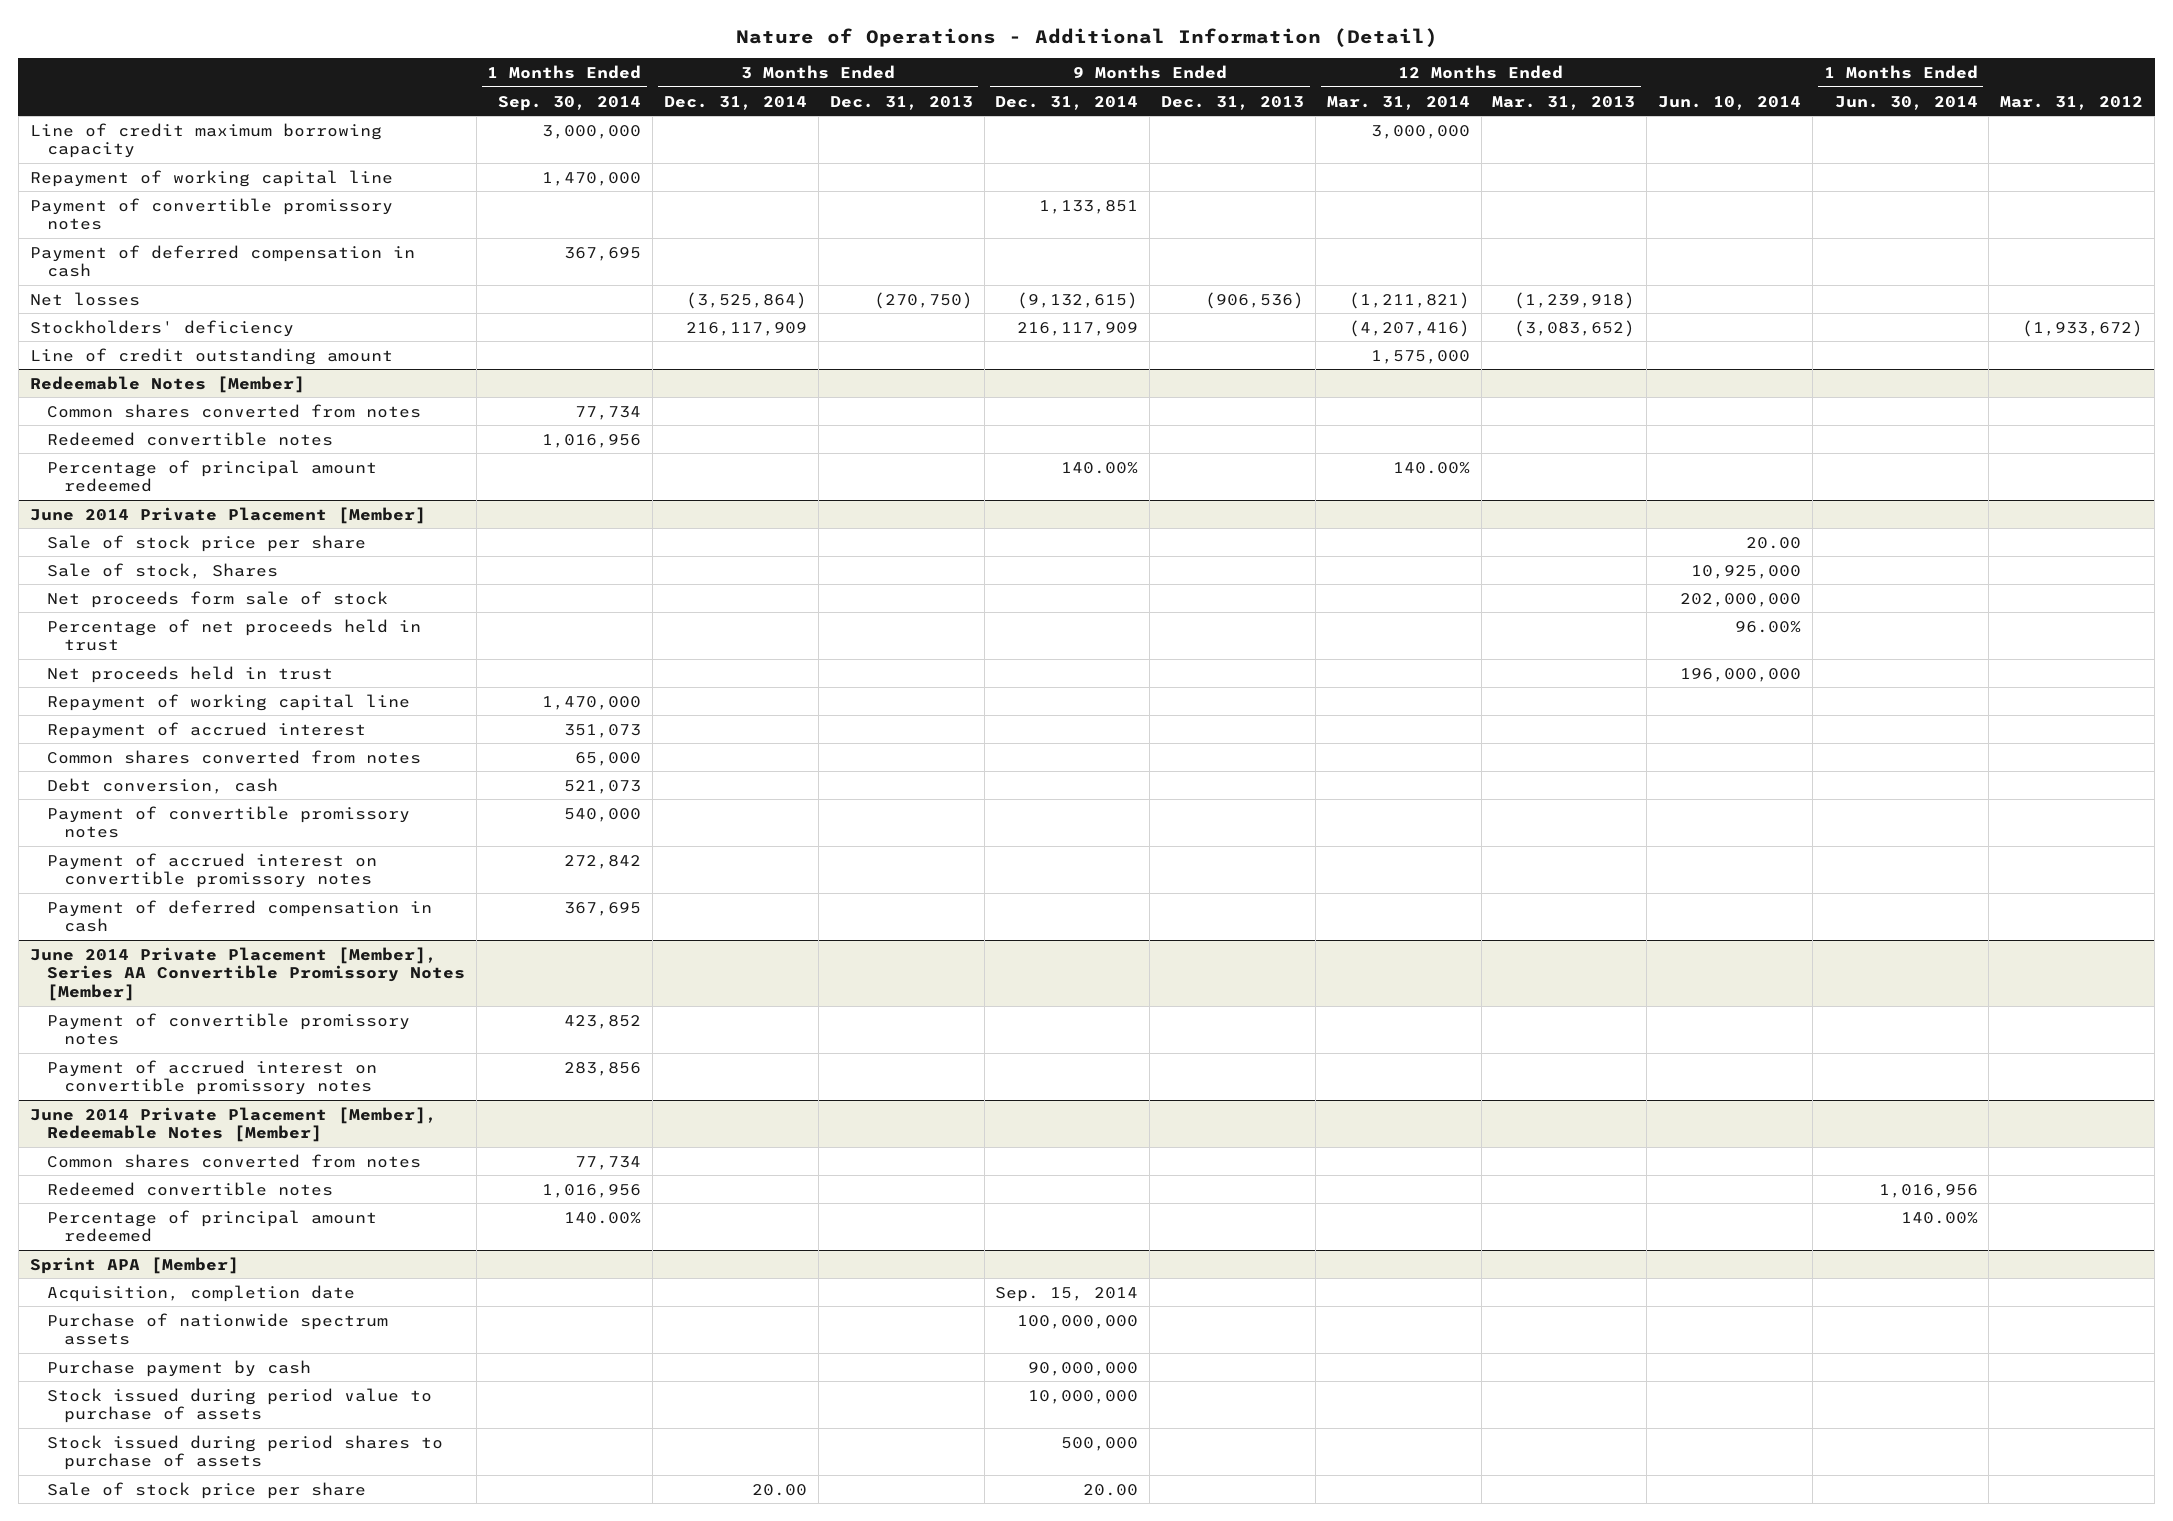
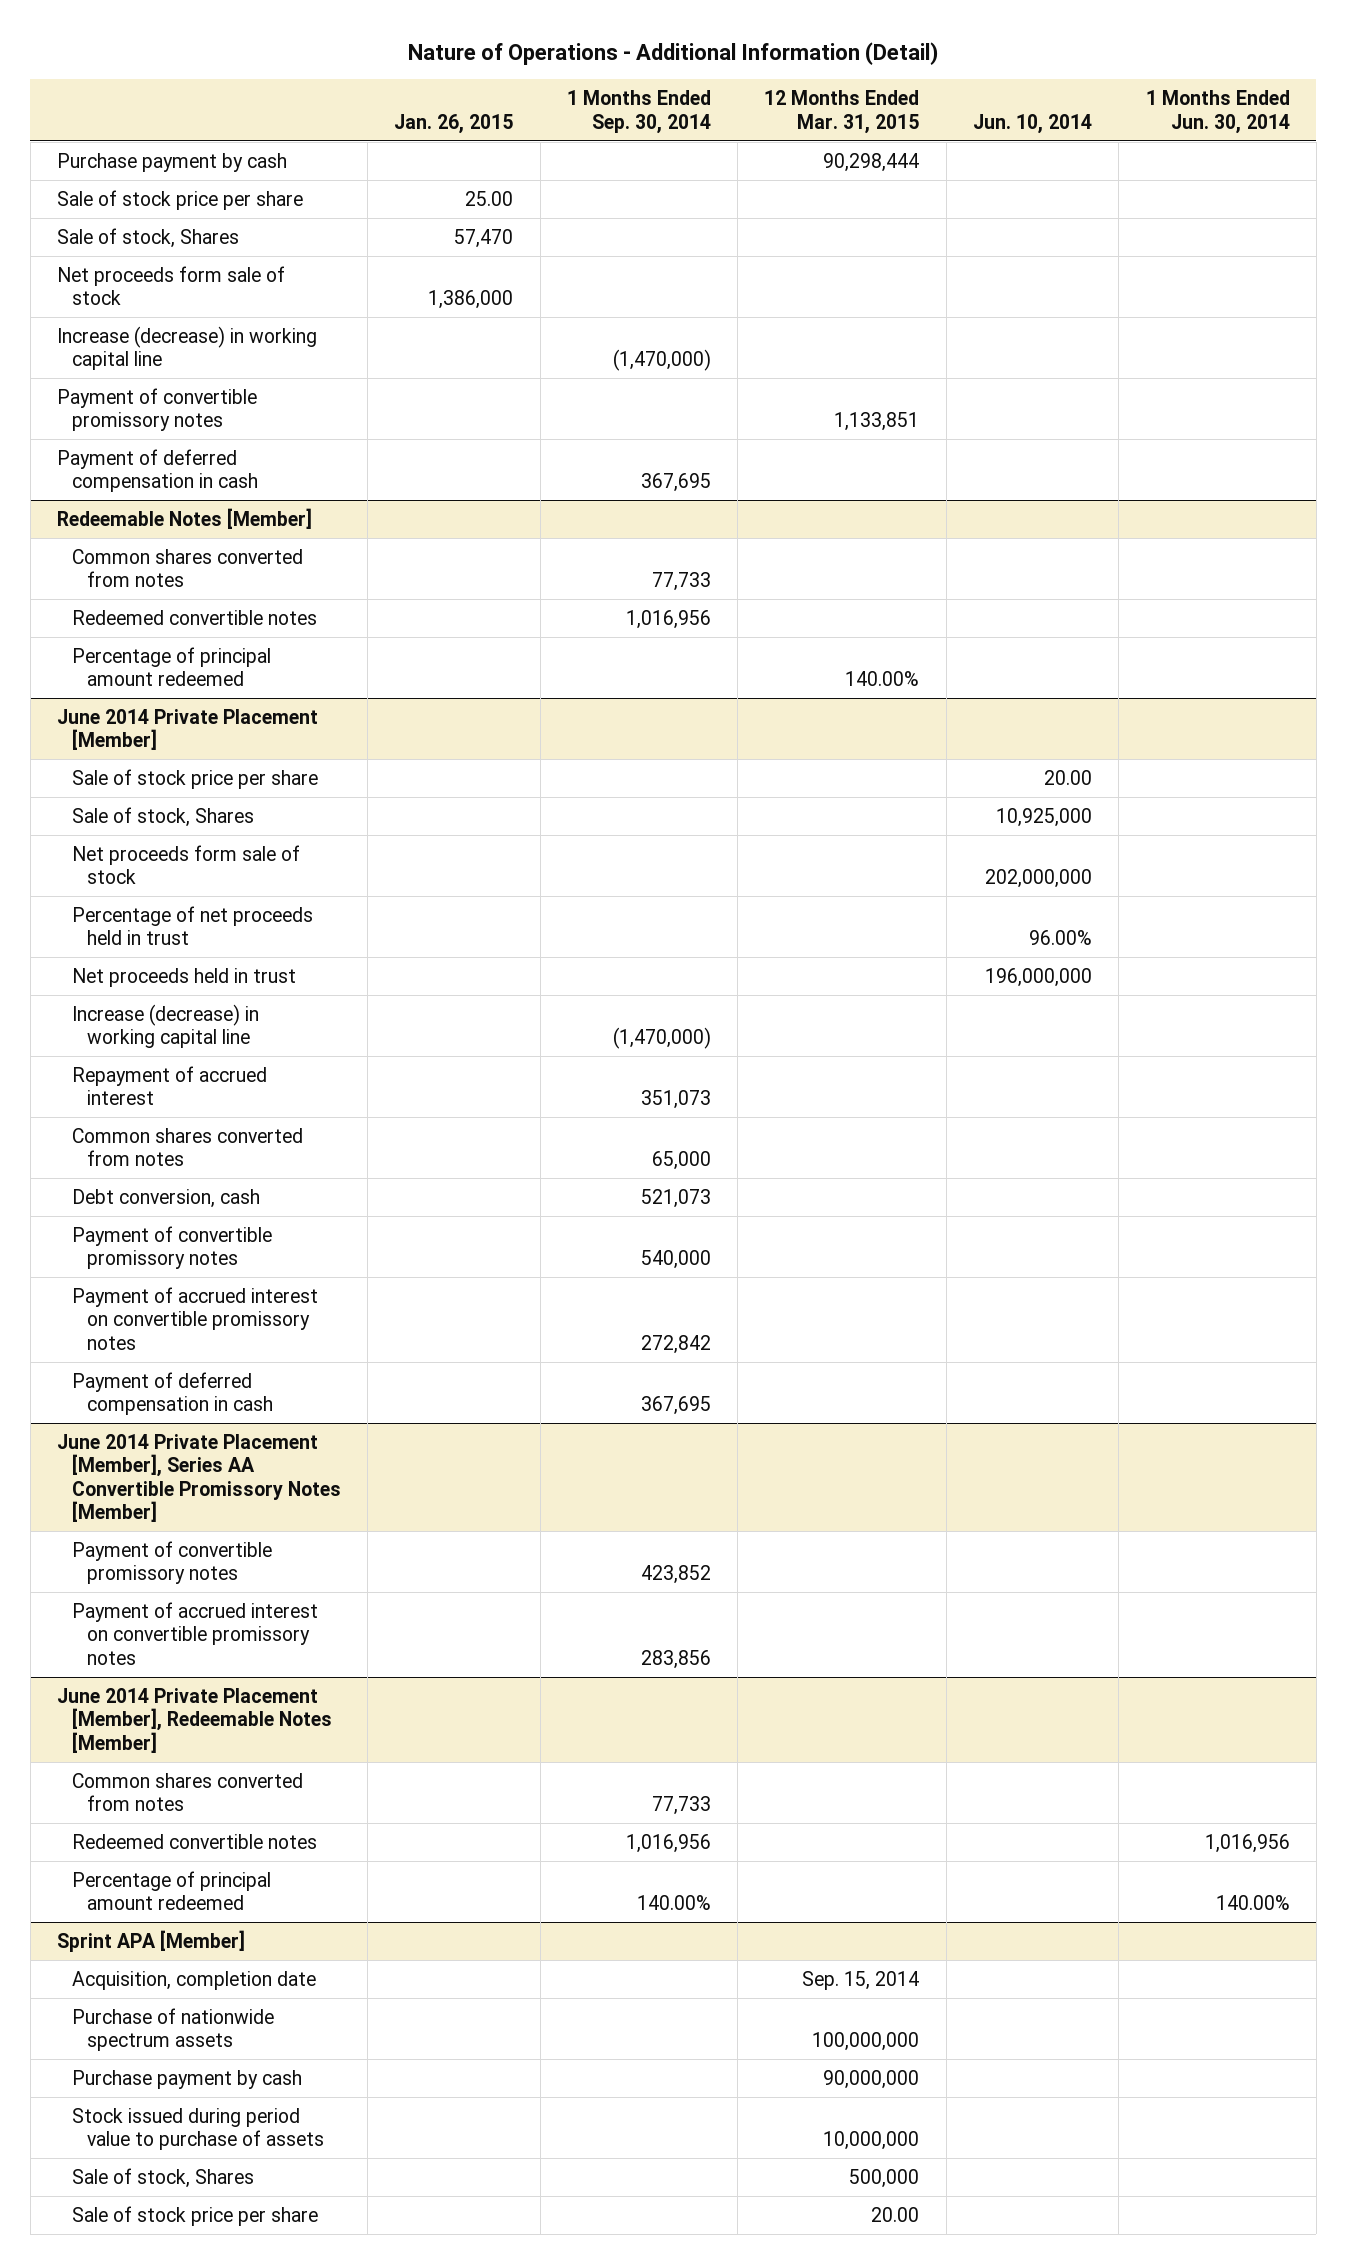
- | 1 Months Ended Sep. 30, 2014 | 3 Months Ended Dec. 31, 2014 | 3 Months Ended Dec. 31, 2013 | 9 Months Ended Dec. 31, 2014 | 9 Months Ended Dec. 31, 2013 | 12 Months Ended Mar. 31, 2014 | 12 Months Ended Mar. 31, 2013 | Jun. 10, 2014 | 1 Months Ended Jun. 30, 2014 | Mar. 31, 2012
+ | Jan. 26, 2015 | 1 Months Ended Sep. 30, 2014 | 12 Months Ended Mar. 31, 2015 | Jun. 10, 2014 | 1 Months Ended Jun. 30, 2014
- Line of credit maximum borrowing capacity | 3,000,000 | | | | | 3,000,000 | | | |
- Repayment of working capital line | 1,470,000 | | | | | | | | |
+ Purchase payment by cash | | | 90,298,444 | |
+ Sale of stock price per share | 25.00 | | | |
+ Sale of stock, Shares | 57,470 | | | |
+ Net proceeds form sale of stock | 1,386,000 | | | |
+ Increase (decrease) in working capital line | | (1,470,000) | | |
- Net losses | | (3,525,864) | (270,750) | (9,132,615) | (906,536) | (1,211,821) | (1,239,918) | | |
- Stockholders' deficiency | | 216,117,909 | | 216,117,909 | | (4,207,416) | (3,083,652) | | | (1,933,672)
- Line of credit outstanding amount | | | | | | 1,575,000 | | | |
@ Redeemable Notes [Member]
- Common shares converted from notes | 77,734 | | | | | | | | |
+ Common shares converted from notes | | 77,733 | | |
@ June 2014 Private Placement [Member]
- Repayment of working capital line | 1,470,000 | | | | | | | | |
+ Increase (decrease) in working capital line | | (1,470,000) | | |
@ June 2014 Private Placement [Member], Redeemable Notes [Member]
- Common shares converted from notes | 77,734 | | | | | | | | |
+ Common shares converted from notes | | 77,733 | | |
@ Sprint APA [Member]
- Stock issued during period shares to purchase of assets | | | | 500,000 | | | | | |
+ Sale of stock, Shares | | | 500,000 | |

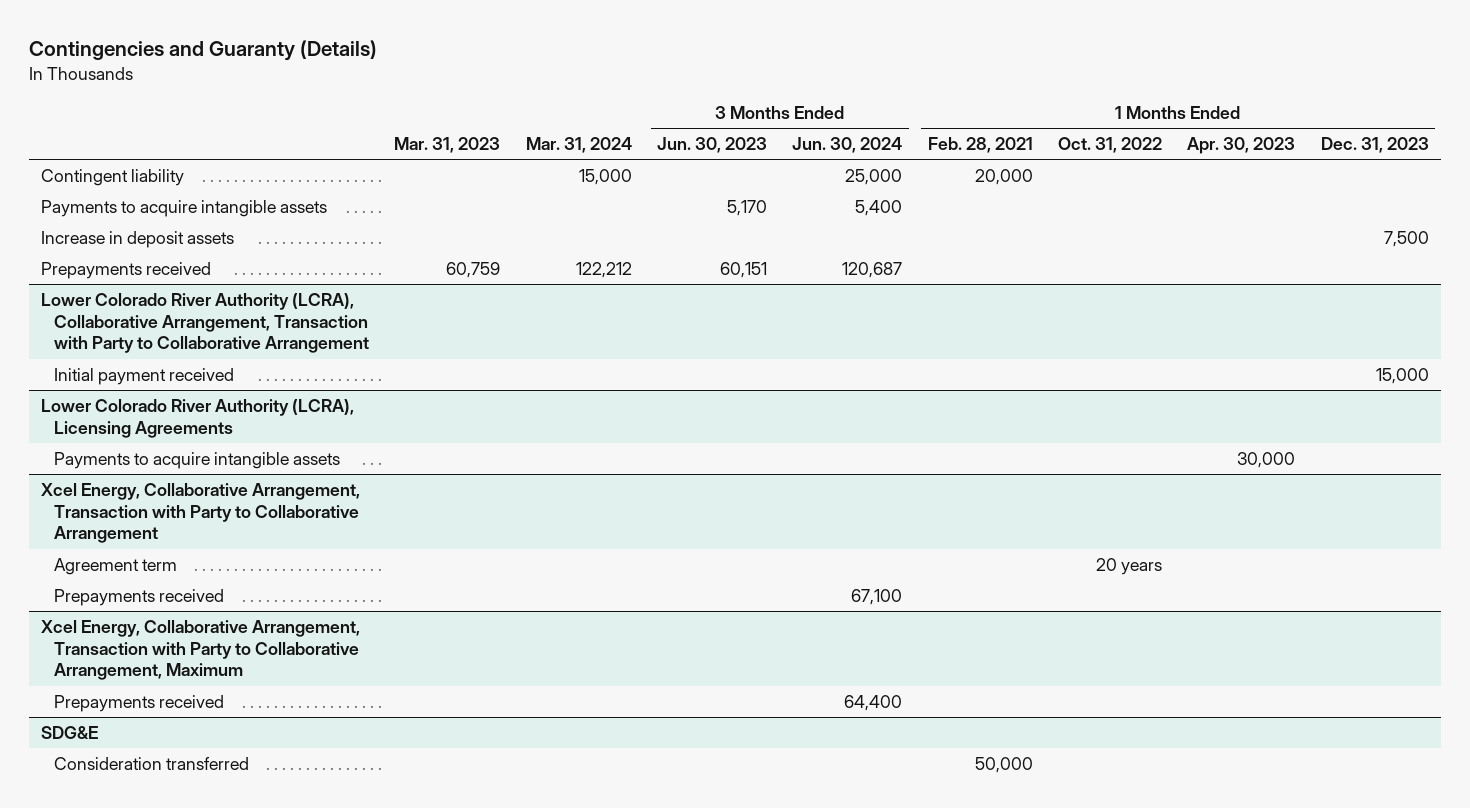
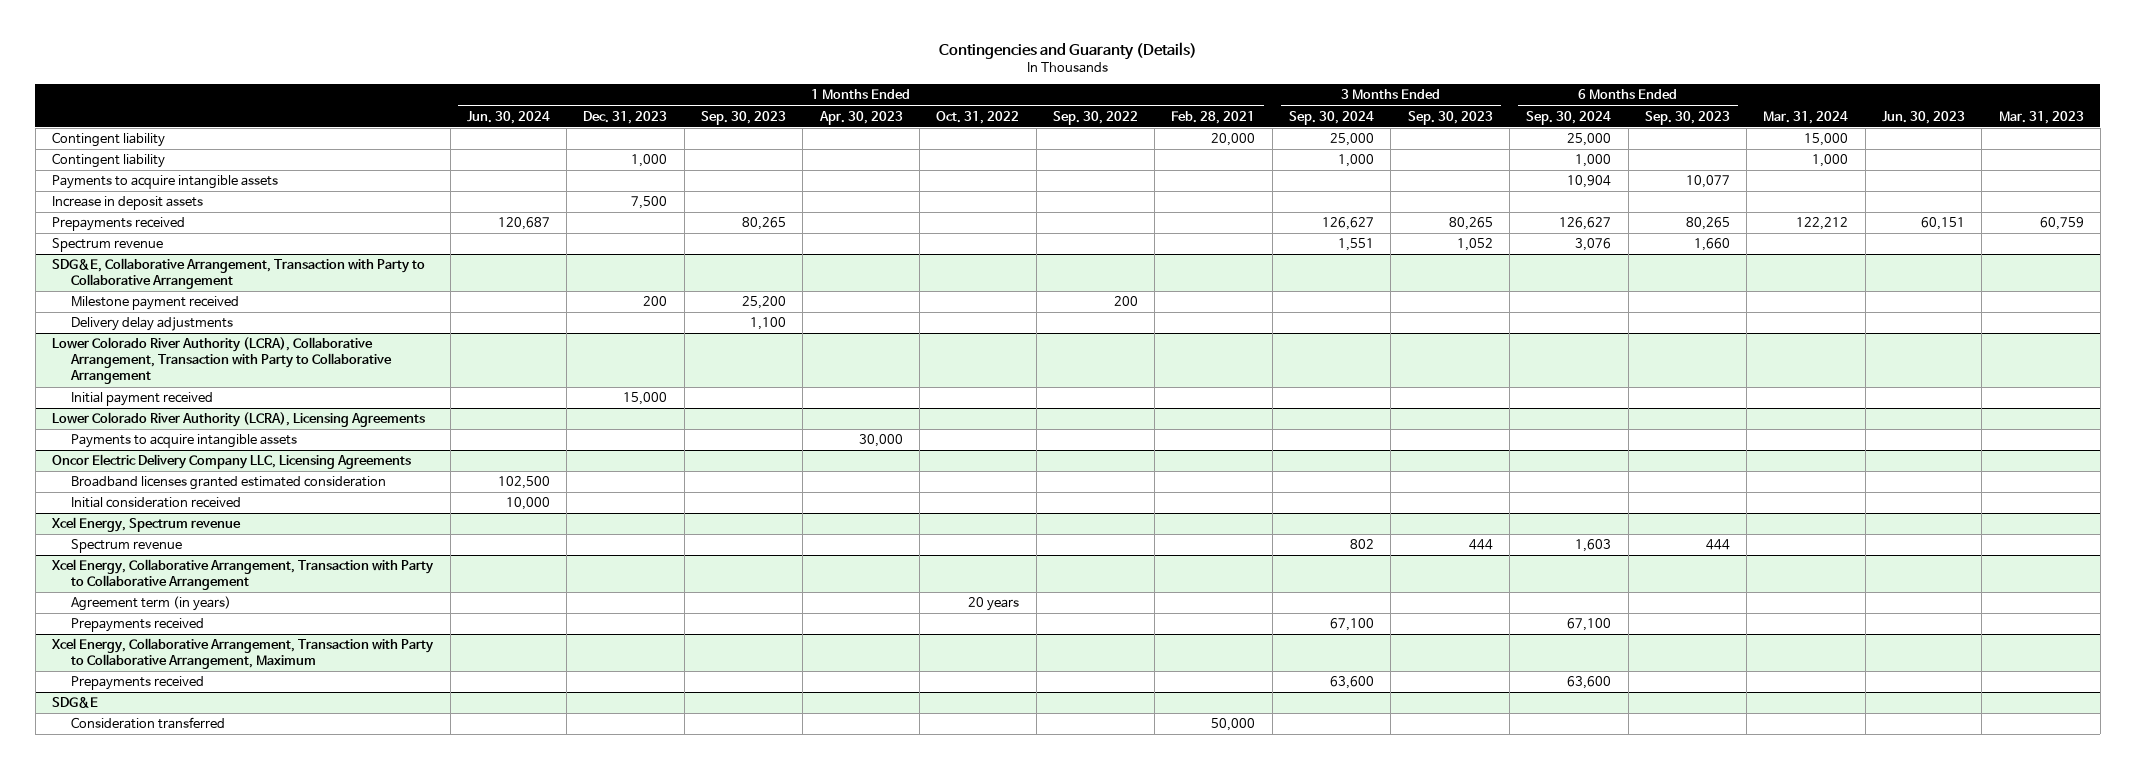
- | Mar. 31, 2023 | Mar. 31, 2024 | 3 Months Ended Jun. 30, 2023 | 3 Months Ended Jun. 30, 2024 | 1 Months Ended Feb. 28, 2021 | 1 Months Ended Oct. 31, 2022 | 1 Months Ended Apr. 30, 2023 | 1 Months Ended Dec. 31, 2023
+ | 1 Months Ended Jun. 30, 2024 | 1 Months Ended Dec. 31, 2023 | 1 Months Ended Sep. 30, 2023 | 1 Months Ended Apr. 30, 2023 | 1 Months Ended Oct. 31, 2022 | 1 Months Ended Sep. 30, 2022 | 1 Months Ended Feb. 28, 2021 | 3 Months Ended Sep. 30, 2024 | 3 Months Ended Sep. 30, 2023 | 6 Months Ended Sep. 30, 2024 | 6 Months Ended Sep. 30, 2023 | Mar. 31, 2024 | Jun. 30, 2023 | Mar. 31, 2023
+ Contingent liability | | 1,000 | | | | | | 1,000 | | 1,000 | | 1,000 | |
+ Spectrum revenue | | | | | | | | 1,551 | 1,052 | 3,076 | 1,660 | | |
+ SDG&E, Collaborative Arrangement, Transaction with Party to Collaborative Arrangement
+ Milestone payment received | | 200 | 25,200 | | | 200 | | | | | | | |
+ Delivery delay adjustments | | | 1,100 | | | | | | | | | | |
+ Oncor Electric Delivery Company LLC, Licensing Agreements
+ Broadband licenses granted estimated consideration | 102,500 | | | | | | | | | | | | |
+ Initial consideration received | 10,000 | | | | | | | | | | | | |
+ Xcel Energy, Spectrum revenue
+ Spectrum revenue | | | | | | | | 802 | 444 | 1,603 | 444 | | |
@ Xcel Energy, Collaborative Arrangement, Transaction with Party to Collaborative Arrangement
- Agreement term | | | | | | 20 years | |
+ Agreement term (in years) | | | | | 20 years | | | | | | | | |

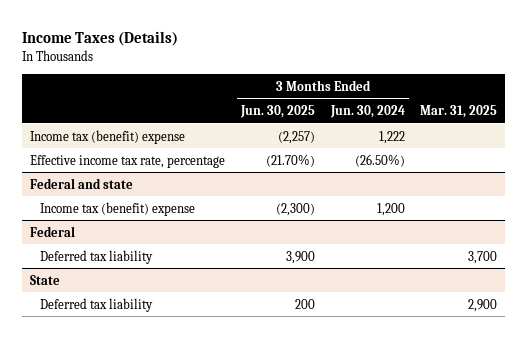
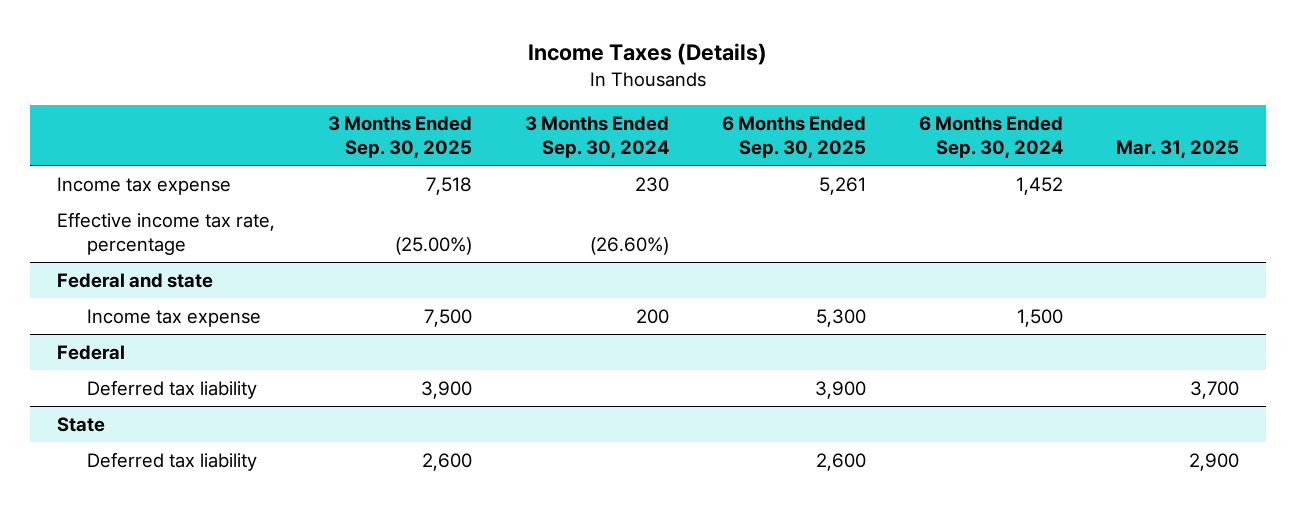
- | 3 Months Ended Jun. 30, 2025 | 3 Months Ended Jun. 30, 2024 | Mar. 31, 2025
+ | 3 Months Ended Sep. 30, 2025 | 3 Months Ended Sep. 30, 2024 | 6 Months Ended Sep. 30, 2025 | 6 Months Ended Sep. 30, 2024 | Mar. 31, 2025
- Income tax (benefit) expense | (2,257) | 1,222 |
+ Income tax expense | 7,518 | 230 | 5,261 | 1,452 |
@ Federal and state
- Income tax (benefit) expense | (2,300) | 1,200 |
+ Income tax expense | 7,500 | 200 | 5,300 | 1,500 |

